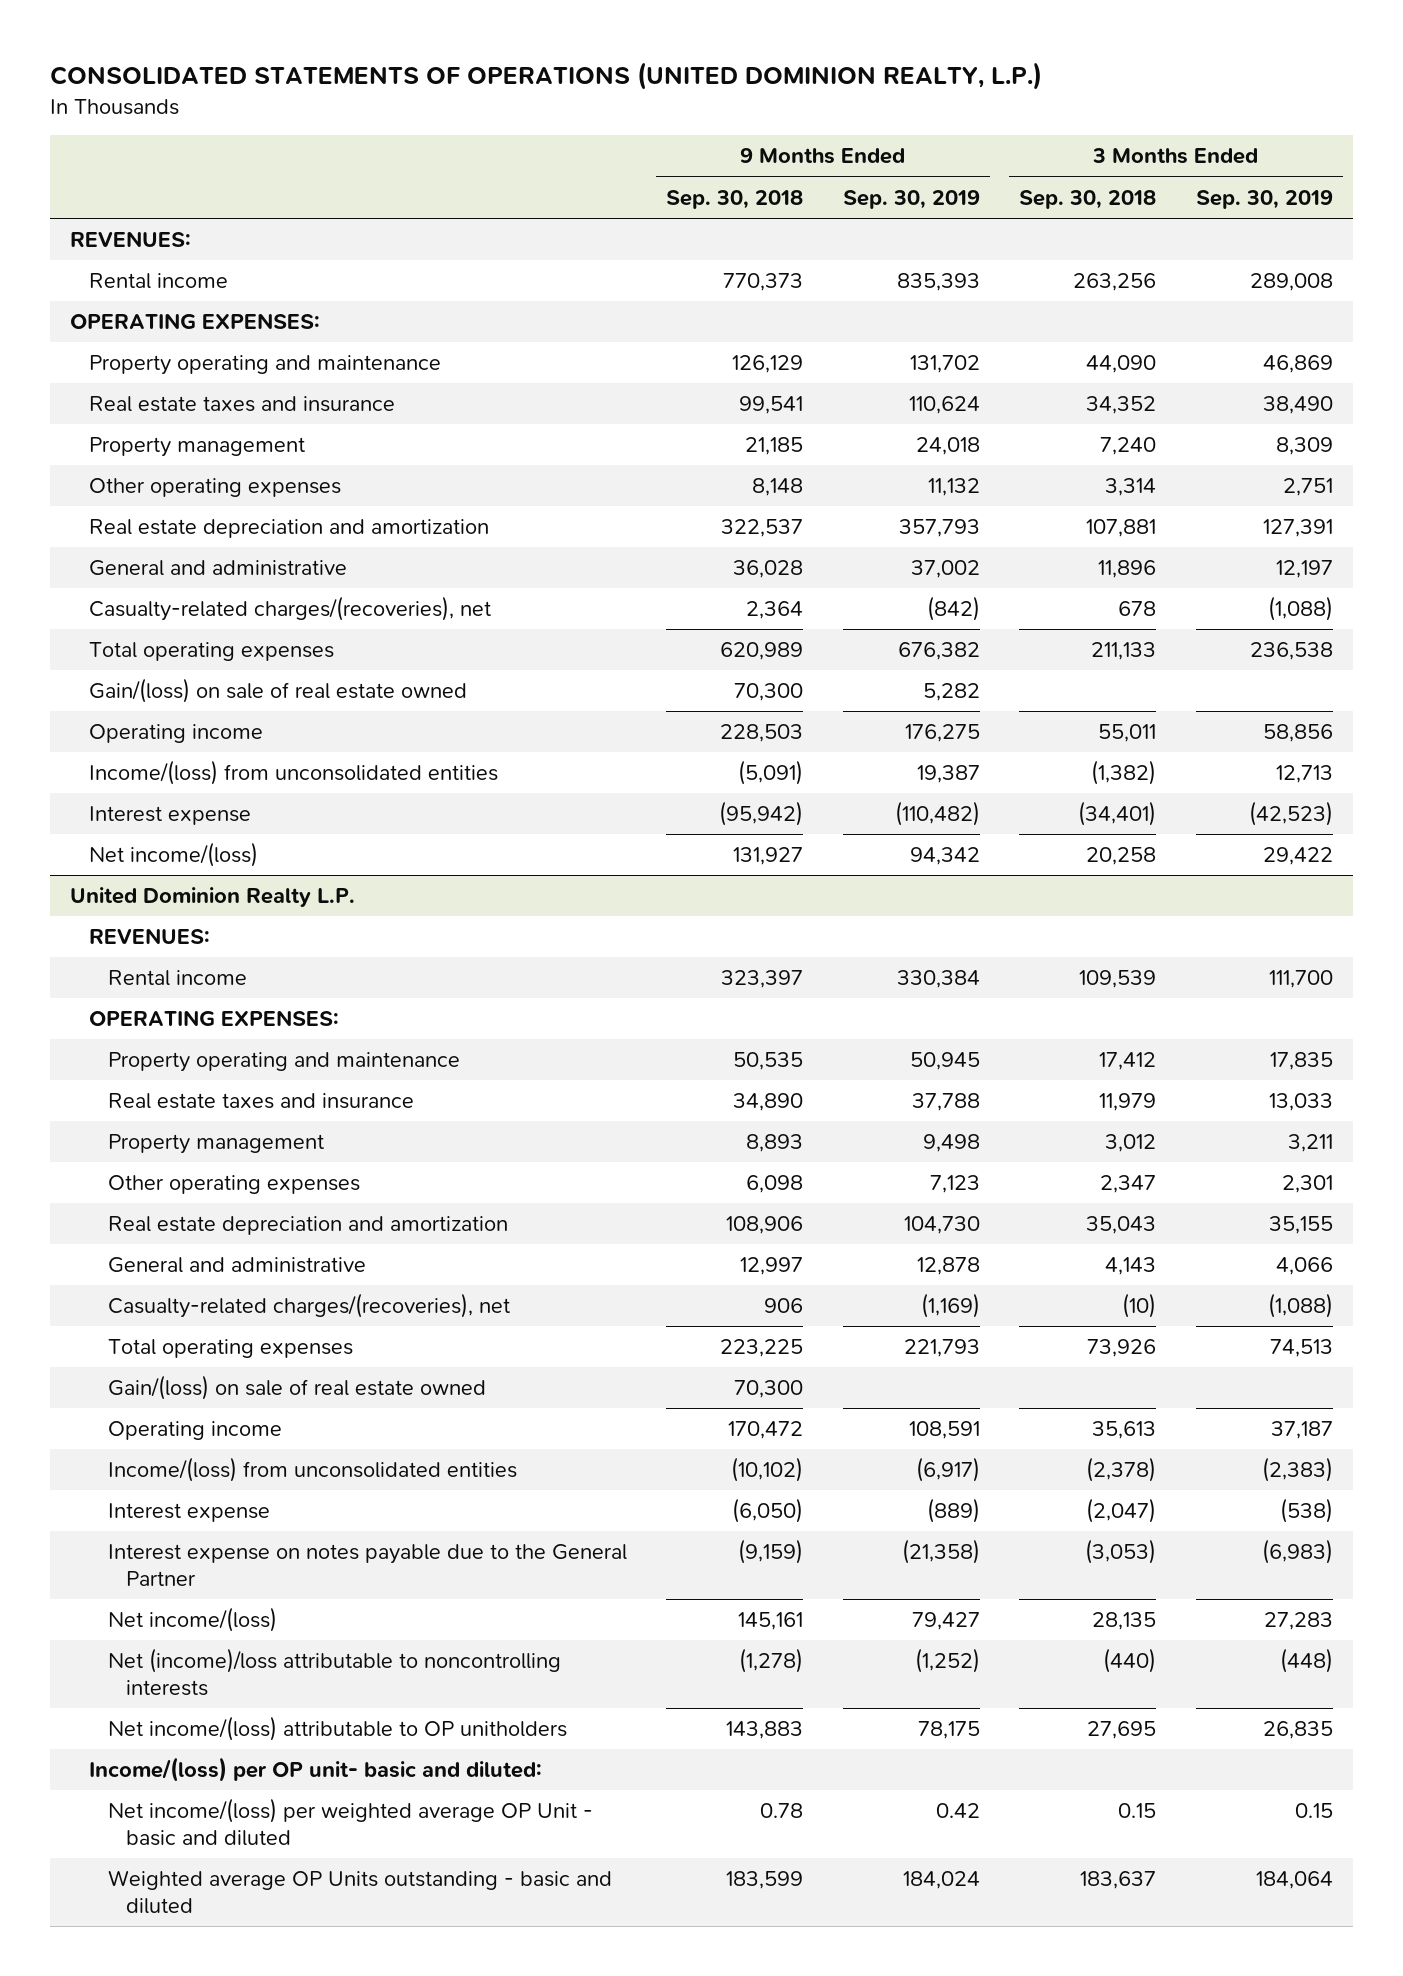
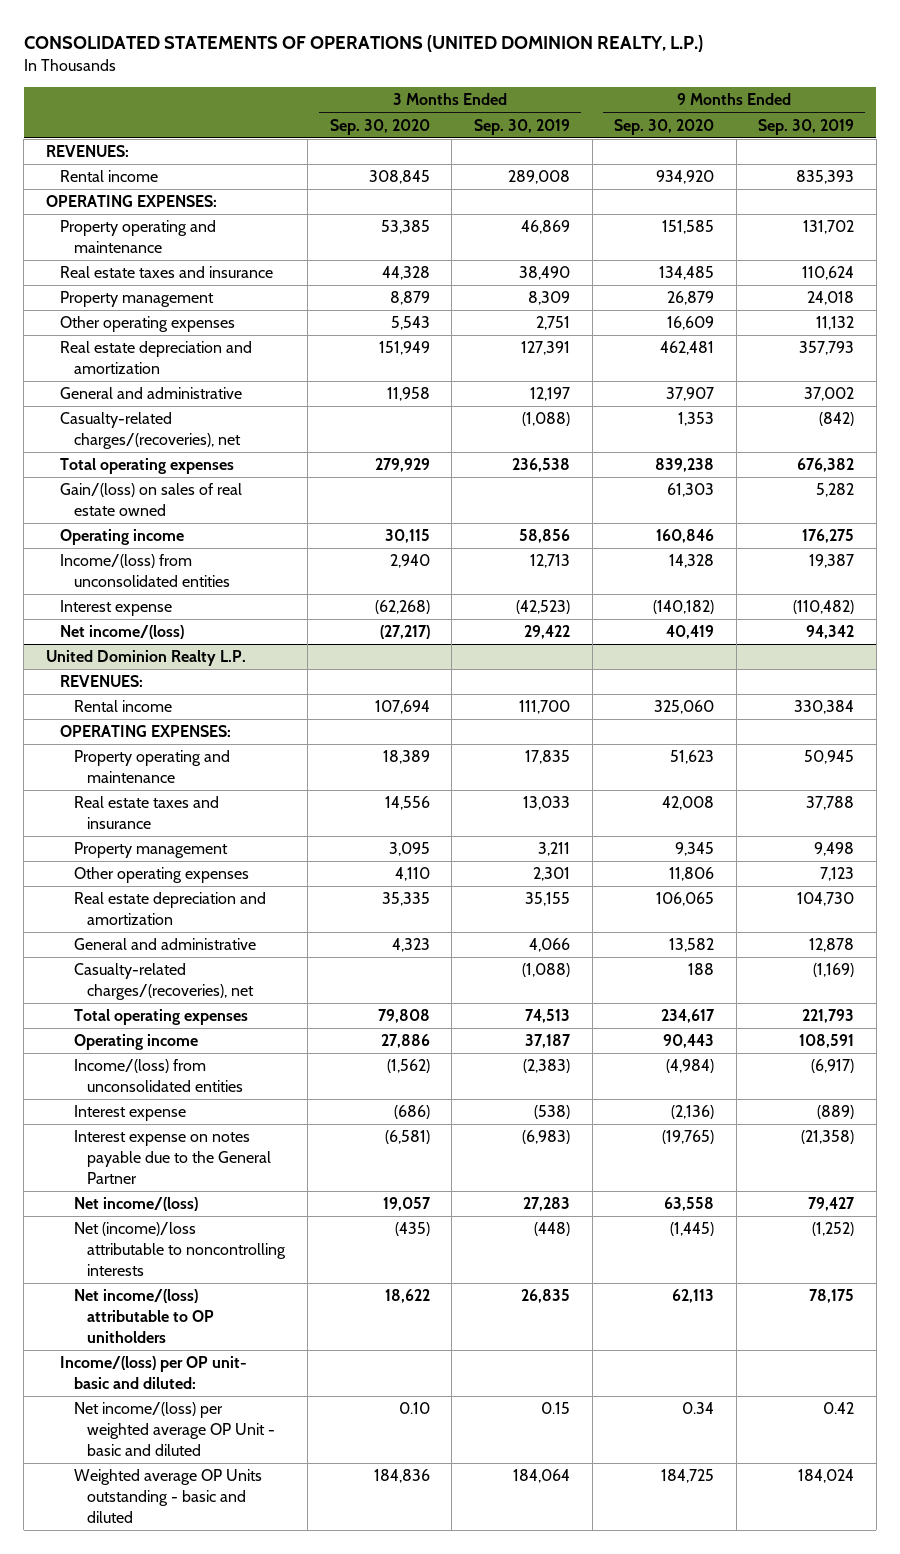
- | 9 Months Ended Sep. 30, 2018 | 9 Months Ended Sep. 30, 2019 | 3 Months Ended Sep. 30, 2018 | 3 Months Ended Sep. 30, 2019
+ | 3 Months Ended Sep. 30, 2020 | 3 Months Ended Sep. 30, 2019 | 9 Months Ended Sep. 30, 2020 | 9 Months Ended Sep. 30, 2019
- Gain/(loss) on sale of real estate owned | 70,300 | 5,282 | |
+ Gain/(loss) on sales of real estate owned | | | 61,303 | 5,282
@ United Dominion Realty L.P.
- Gain/(loss) on sale of real estate owned | 70,300 | | |

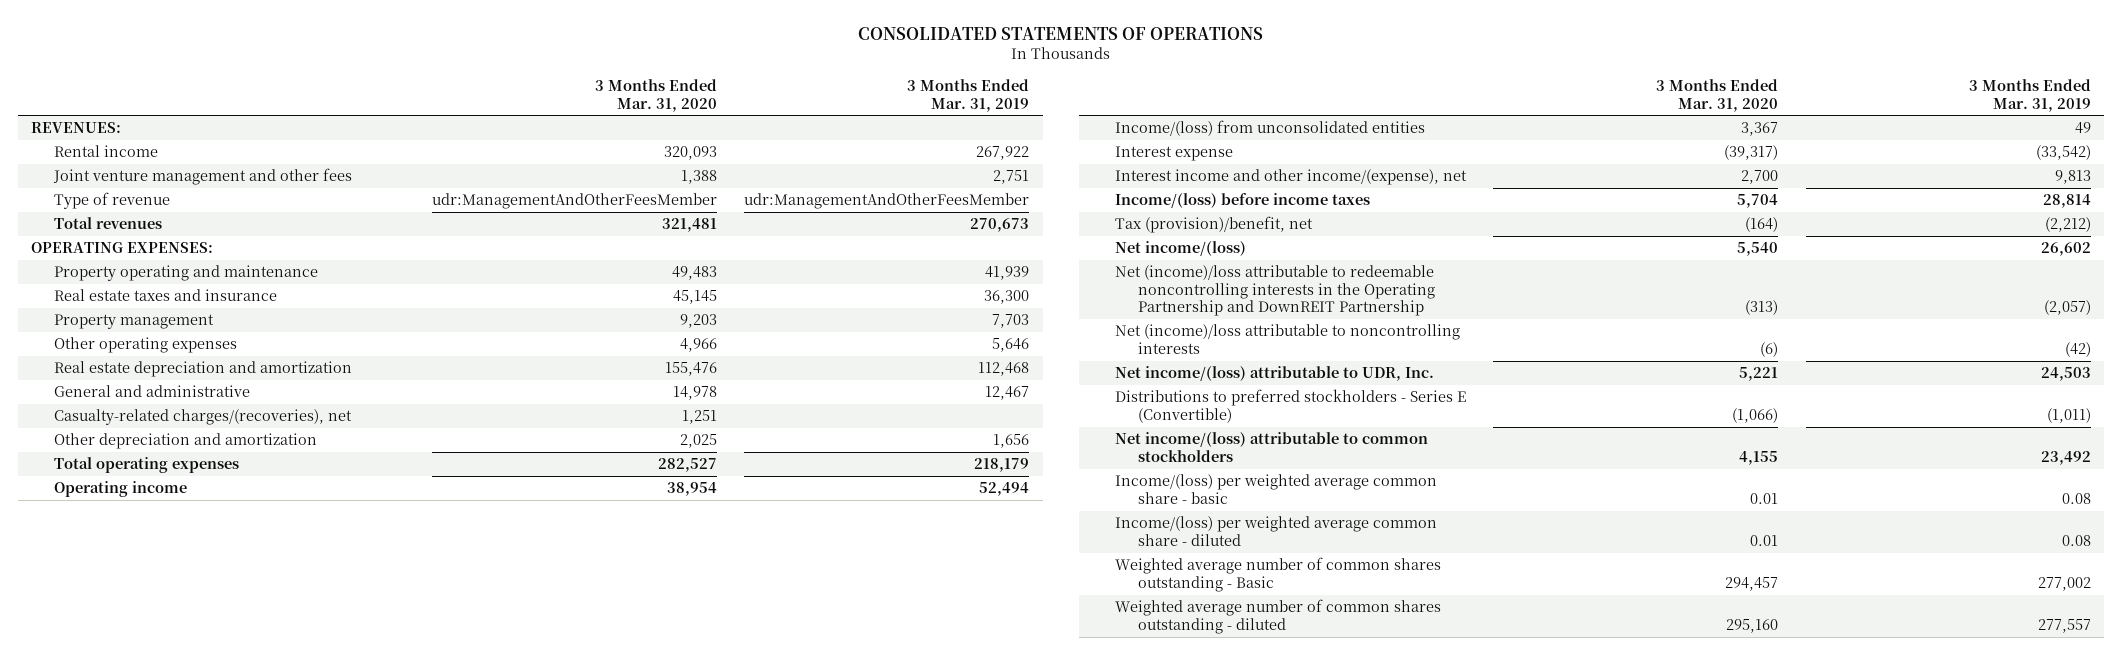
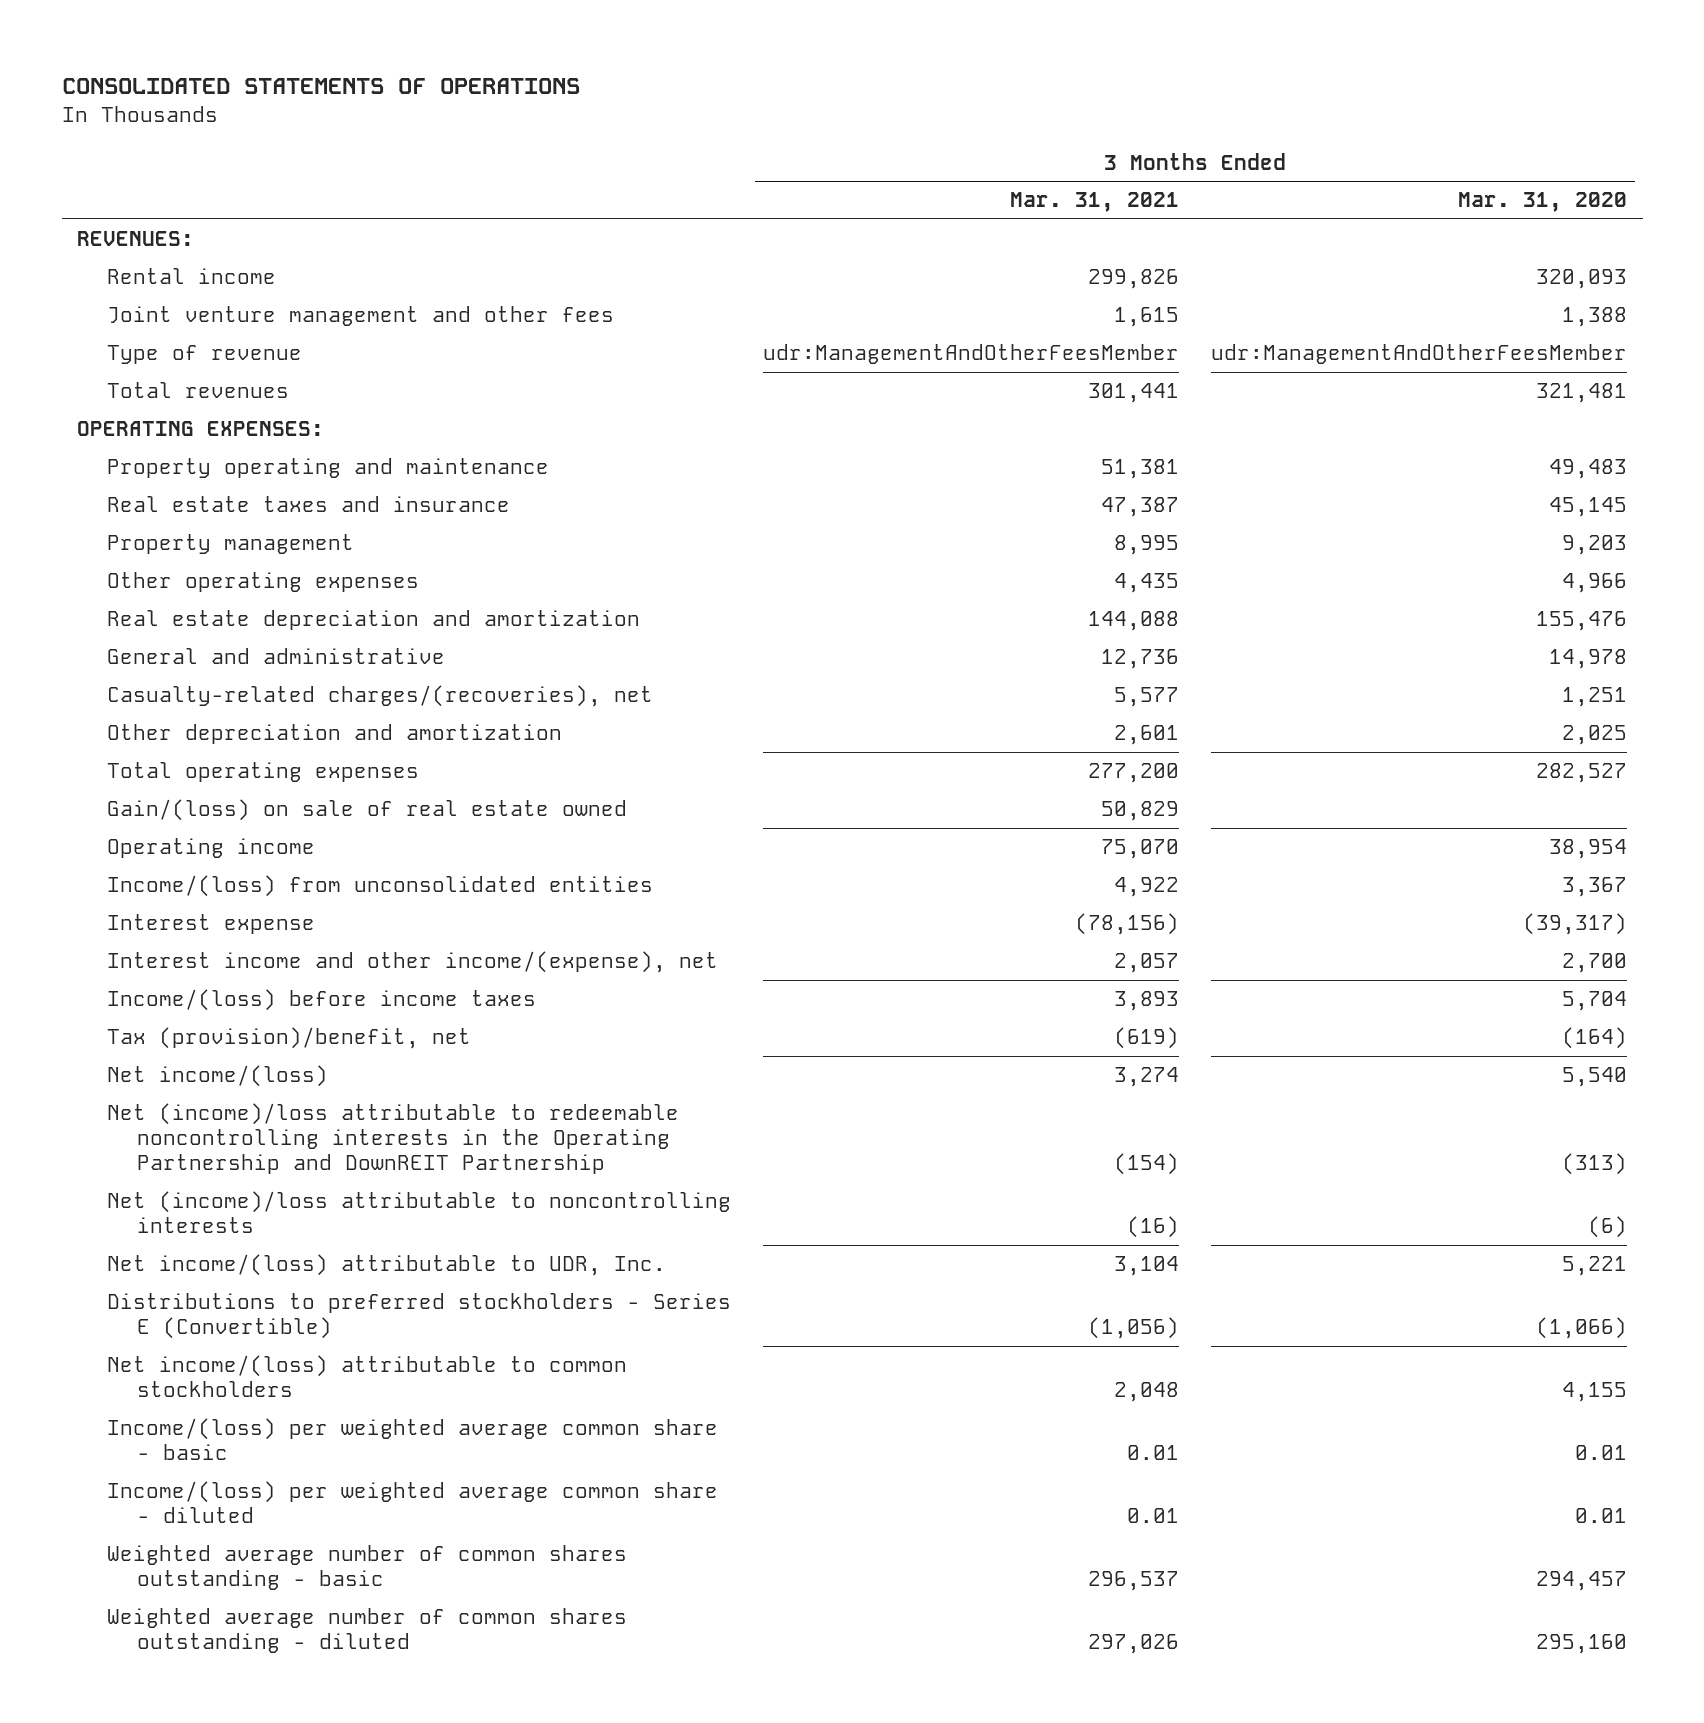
- | 3 Months Ended Mar. 31, 2020 | 3 Months Ended Mar. 31, 2019
+ | 3 Months Ended Mar. 31, 2021 | 3 Months Ended Mar. 31, 2020
+ Gain/(loss) on sale of real estate owned | 50,829 |
- Weighted average number of common shares outstanding - Basic | 294,457 | 277,002
+ Weighted average number of common shares outstanding - basic | 296,537 | 294,457

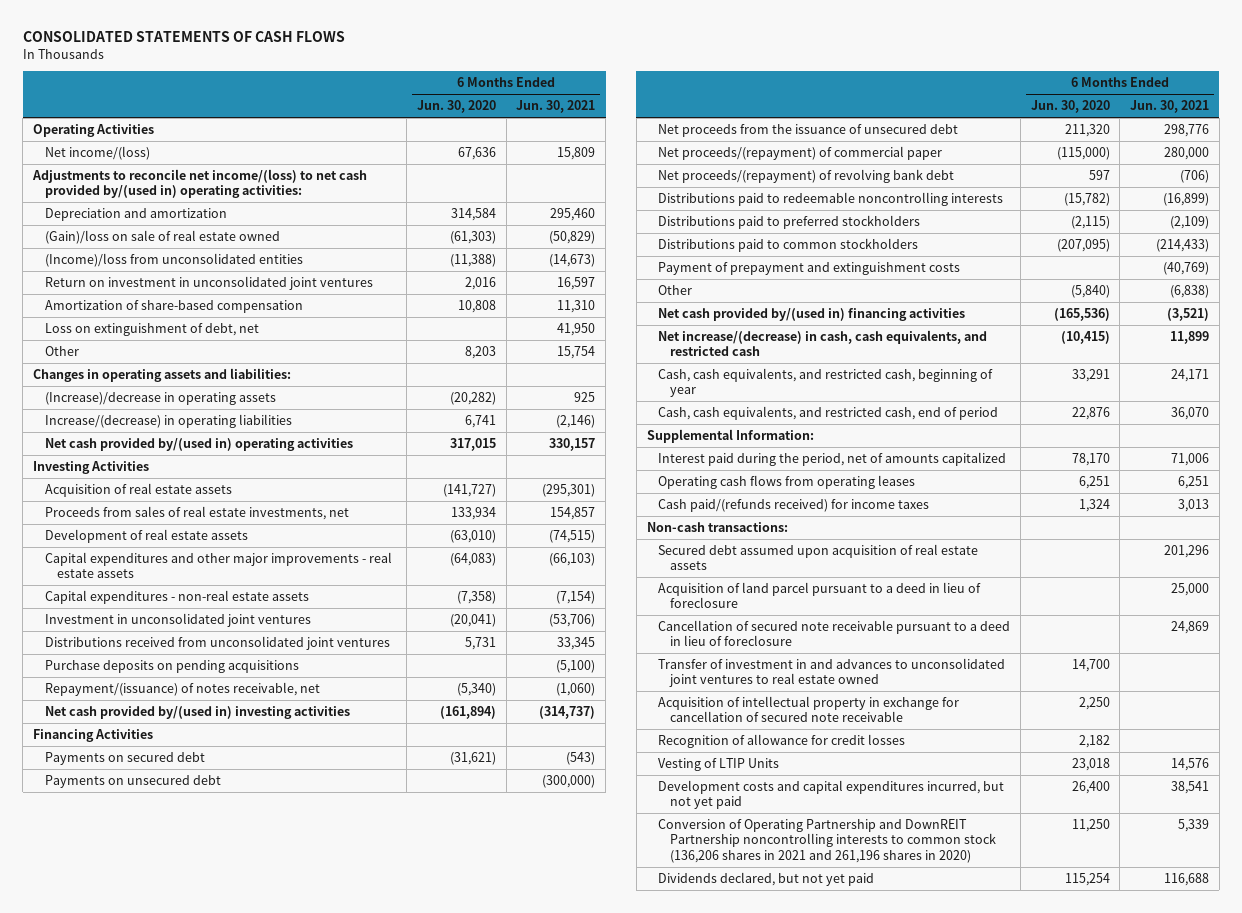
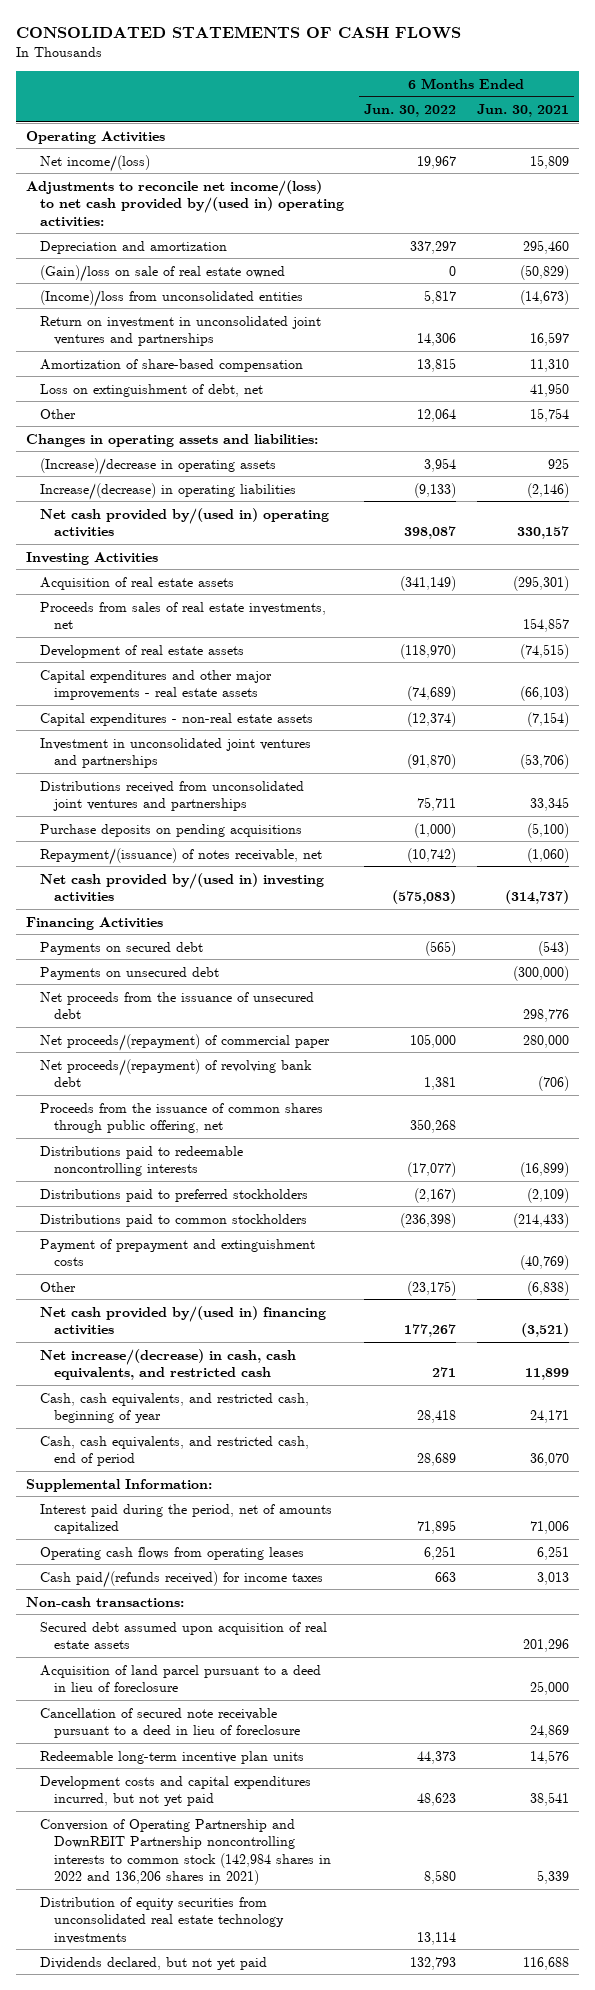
- | 6 Months Ended Jun. 30, 2020 | 6 Months Ended Jun. 30, 2021
+ | 6 Months Ended Jun. 30, 2022 | 6 Months Ended Jun. 30, 2021
- Return on investment in unconsolidated joint ventures | 2,016 | 16,597
+ Return on investment in unconsolidated joint ventures and partnerships | 14,306 | 16,597
- Investment in unconsolidated joint ventures | (20,041) | (53,706)
- Distributions received from unconsolidated joint ventures | 5,731 | 33,345
+ Investment in unconsolidated joint ventures and partnerships | (91,870) | (53,706)
+ Distributions received from unconsolidated joint ventures and partnerships | 75,711 | 33,345
+ Proceeds from the issuance of common shares through public offering, net | 350,268 |
- Transfer of investment in and advances to unconsolidated joint ventures to real estate owned | 14,700 |
- Acquisition of intellectual property in exchange for cancellation of secured note receivable | 2,250 |
- Recognition of allowance for credit losses | 2,182 |
- Vesting of LTIP Units | 23,018 | 14,576
+ Redeemable long-term incentive plan units | 44,373 | 14,576
- Conversion of Operating Partnership and DownREIT Partnership noncontrolling interests to common stock (136,206 shares in 2021 and 261,196 shares in 2020) | 11,250 | 5,339
+ Conversion of Operating Partnership and DownREIT Partnership noncontrolling interests to common stock (142,984 shares in 2022 and 136,206 shares in 2021) | 8,580 | 5,339
+ Distribution of equity securities from unconsolidated real estate technology investments | 13,114 |

